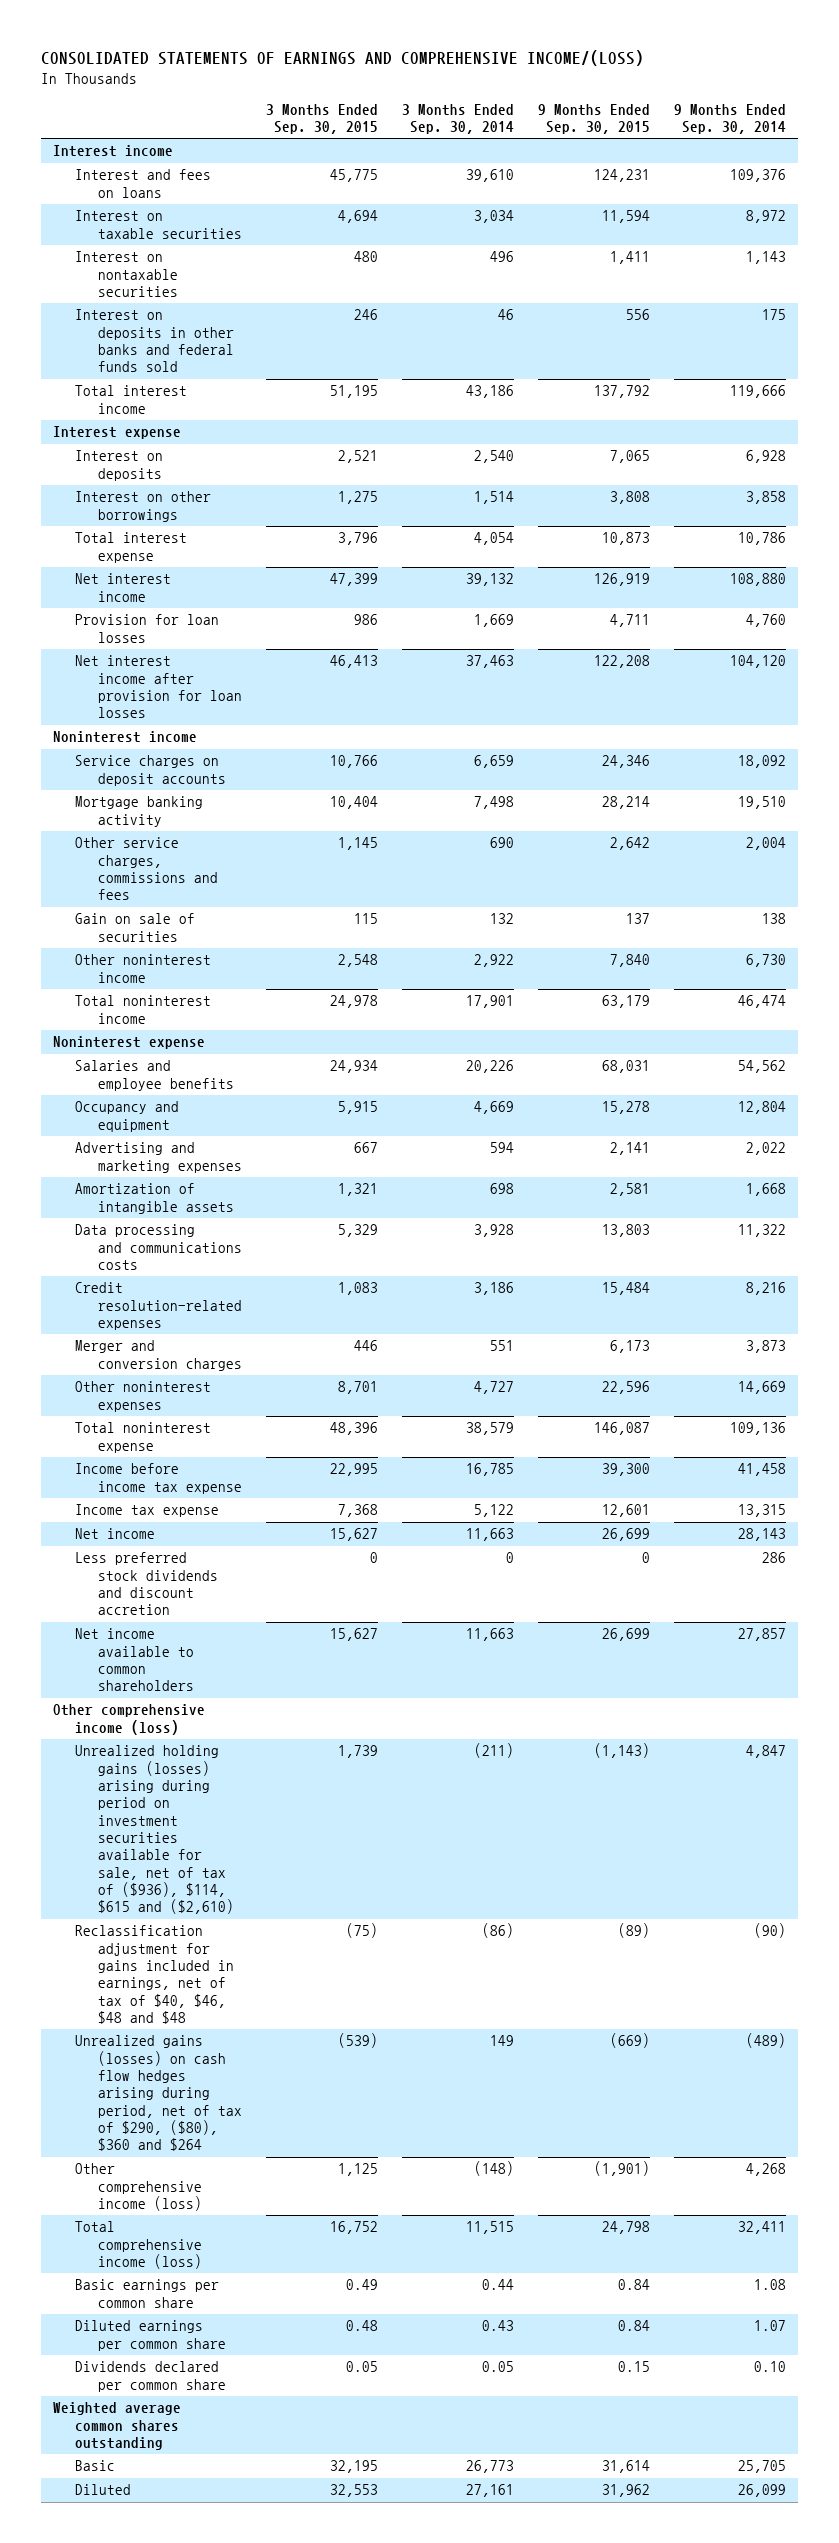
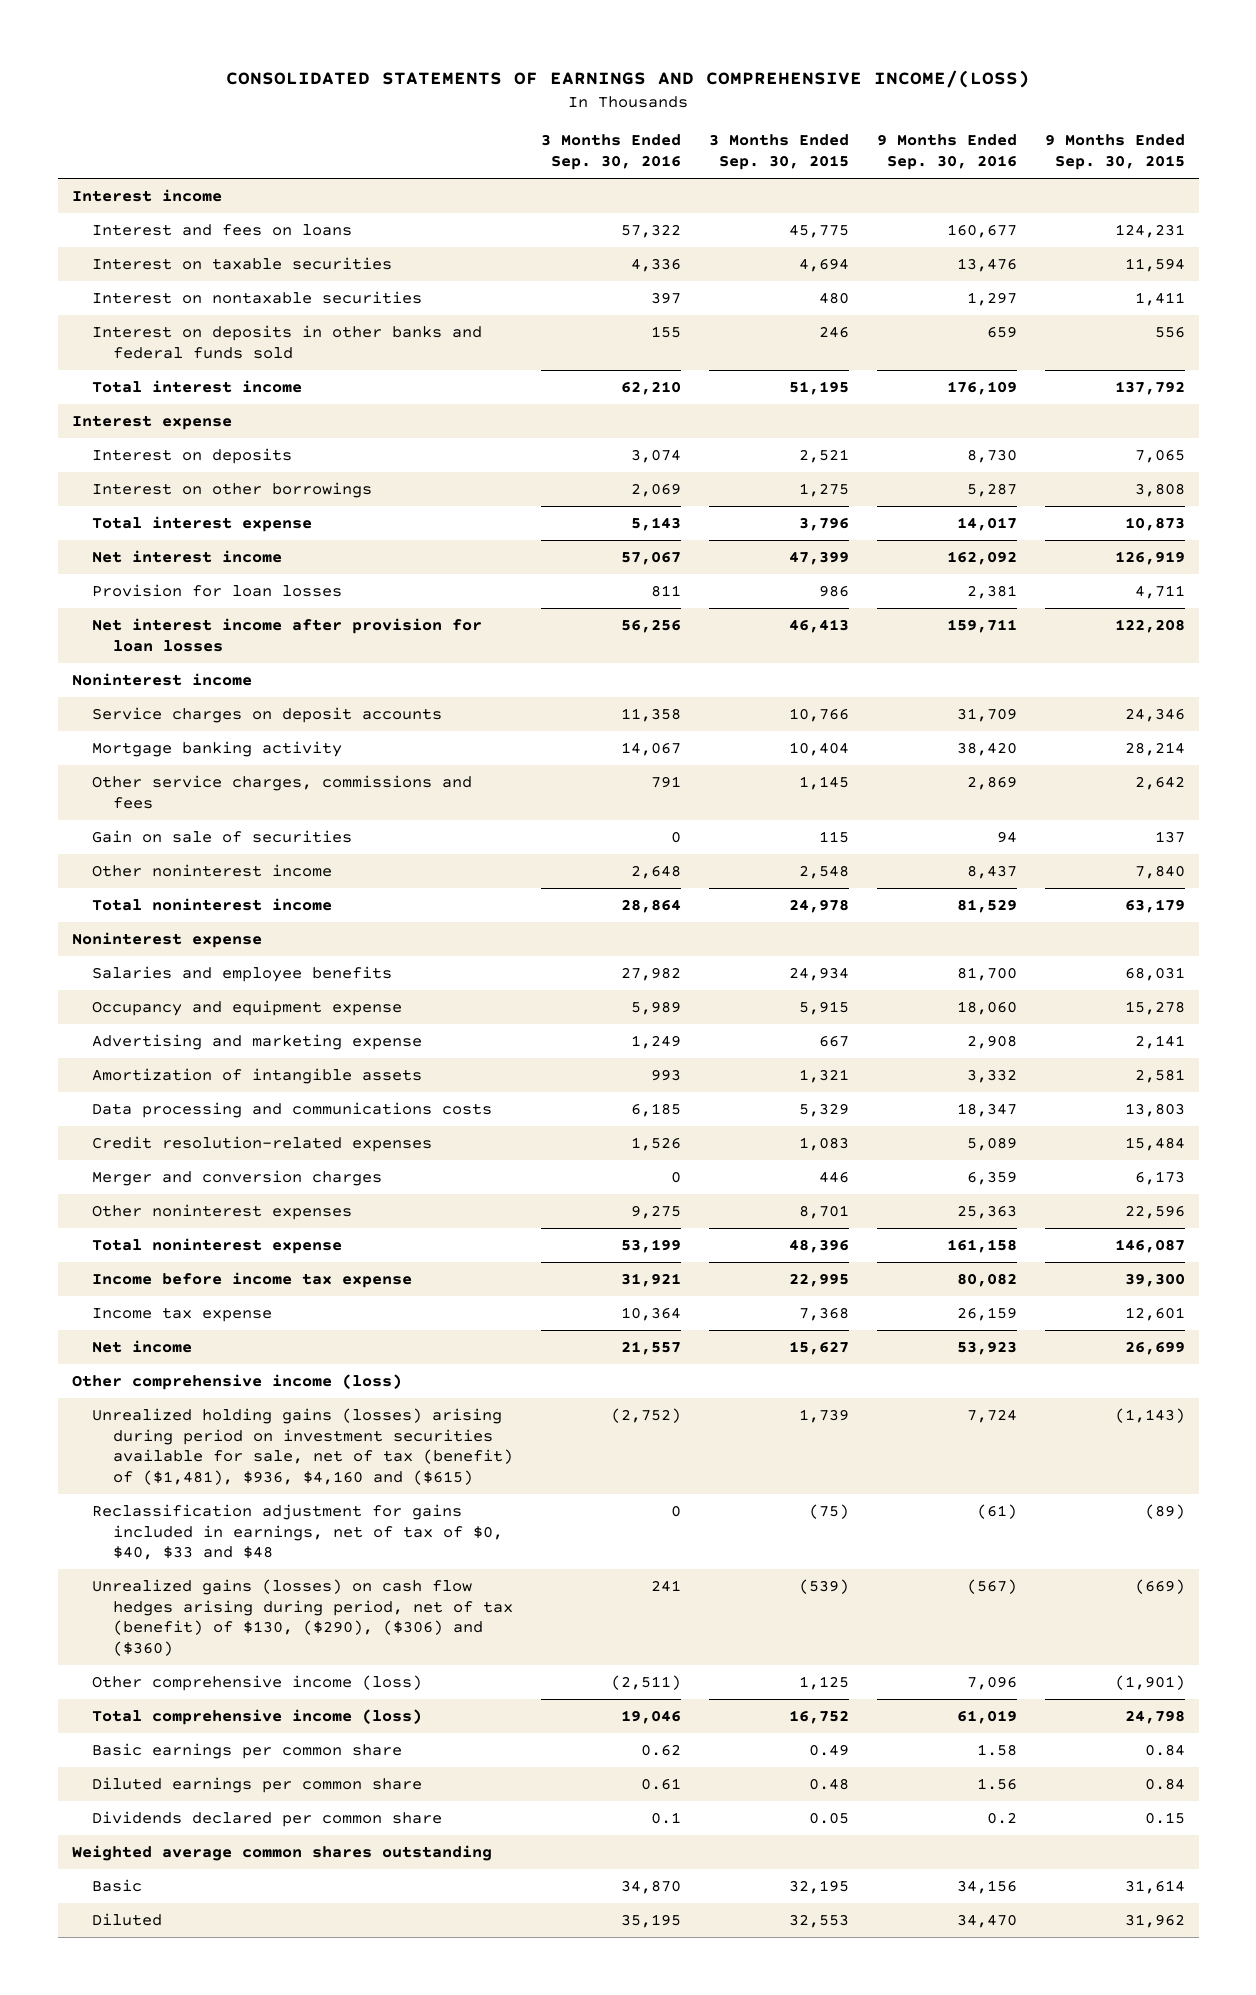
- | 3 Months Ended Sep. 30, 2015 | 3 Months Ended Sep. 30, 2014 | 9 Months Ended Sep. 30, 2015 | 9 Months Ended Sep. 30, 2014
+ | 3 Months Ended Sep. 30, 2016 | 3 Months Ended Sep. 30, 2015 | 9 Months Ended Sep. 30, 2016 | 9 Months Ended Sep. 30, 2015
- Occupancy and equipment | 5,915 | 4,669 | 15,278 | 12,804
- Advertising and marketing expenses | 667 | 594 | 2,141 | 2,022
+ Occupancy and equipment expense | 5,989 | 5,915 | 18,060 | 15,278
+ Advertising and marketing expense | 1,249 | 667 | 2,908 | 2,141
- Less preferred stock dividends and discount accretion | 0 | 0 | 0 | 286
- Net income available to common shareholders | 15,627 | 11,663 | 26,699 | 27,857
- Unrealized holding gains (losses) arising during period on investment securities available for sale, net of tax of ($936), $114, $615 and ($2,610) | 1,739 | (211) | (1,143) | 4,847
- Reclassification adjustment for gains included in earnings, net of tax of $40, $46, $48 and $48 | (75) | (86) | (89) | (90)
- Unrealized gains (losses) on cash flow hedges arising during period, net of tax of $290, ($80), $360 and $264 | (539) | 149 | (669) | (489)
+ Unrealized holding gains (losses) arising during period on investment securities available for sale, net of tax (benefit) of ($1,481), $936, $4,160 and ($615) | (2,752) | 1,739 | 7,724 | (1,143)
+ Reclassification adjustment for gains included in earnings, net of tax of $0, $40, $33 and $48 | 0 | (75) | (61) | (89)
+ Unrealized gains (losses) on cash flow hedges arising during period, net of tax (benefit) of $130, ($290), ($306) and ($360) | 241 | (539) | (567) | (669)

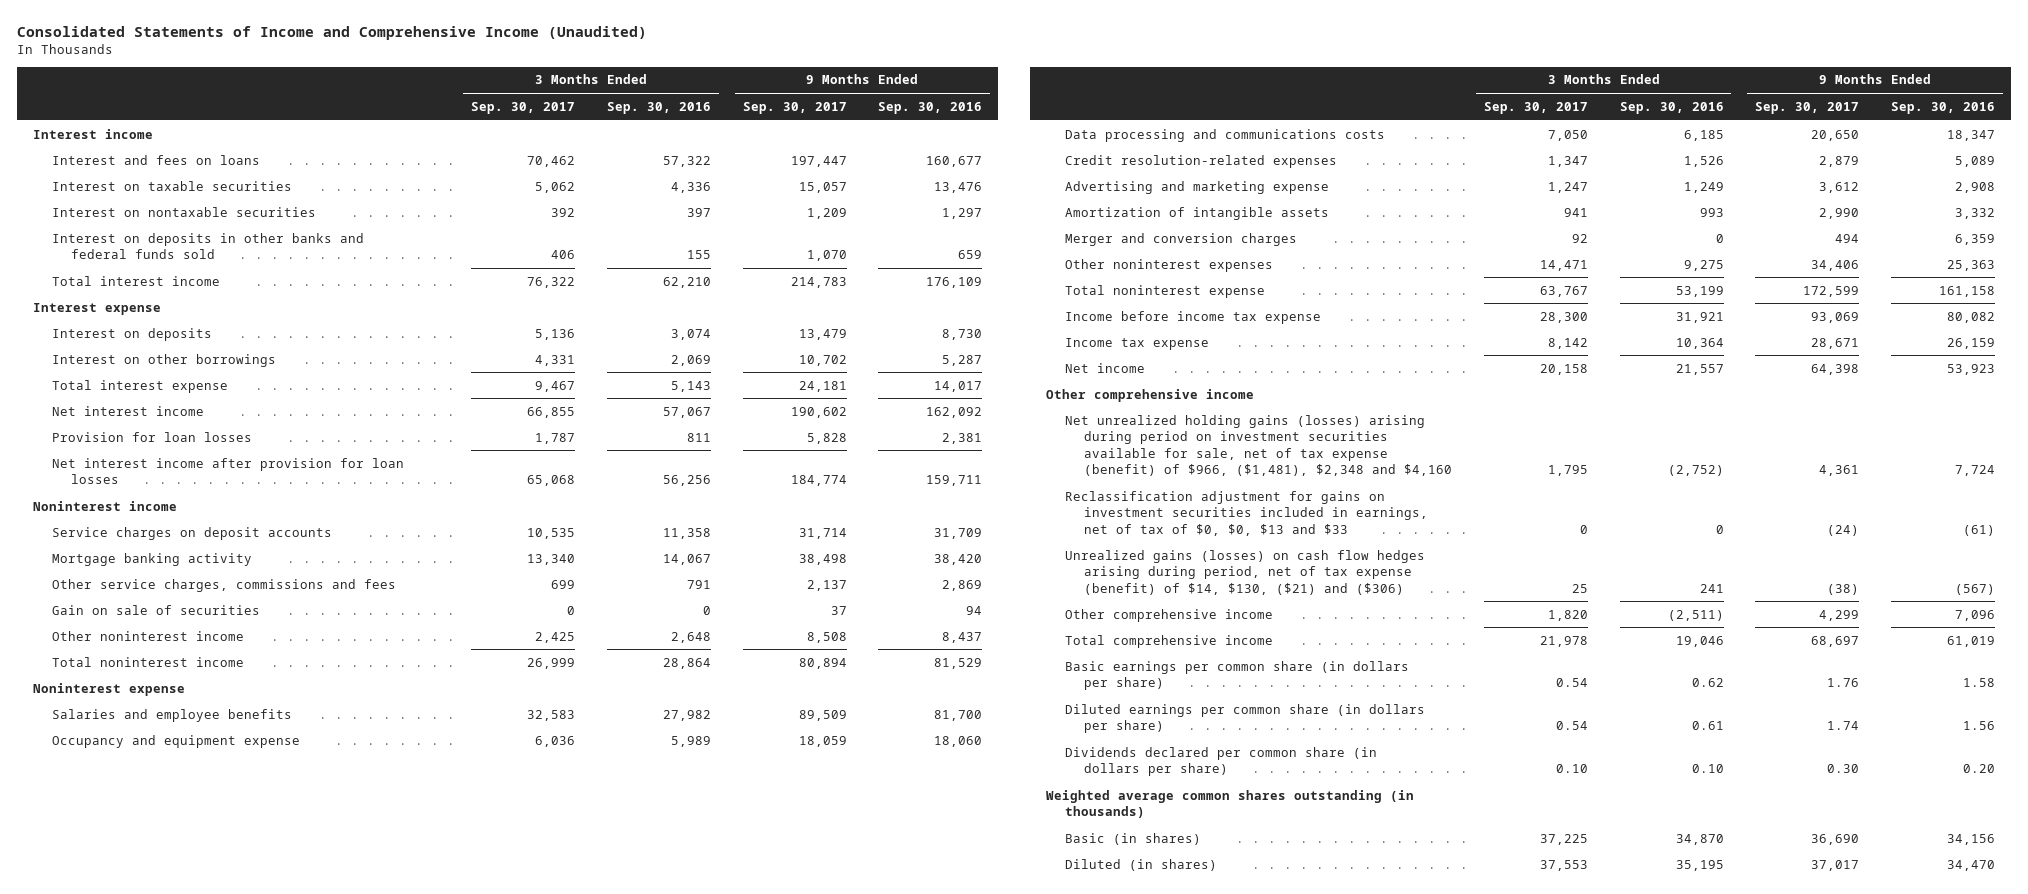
- CONSOLIDATED STATEMENTS OF EARNINGS AND COMPREHENSIVE INCOME/(LOSS)
+ Consolidated Statements of Income and Comprehensive Income (Unaudited)
- | 3 Months Ended Sep. 30, 2016 | 3 Months Ended Sep. 30, 2015 | 9 Months Ended Sep. 30, 2016 | 9 Months Ended Sep. 30, 2015
+ | 3 Months Ended Sep. 30, 2017 | 3 Months Ended Sep. 30, 2016 | 9 Months Ended Sep. 30, 2017 | 9 Months Ended Sep. 30, 2016
moved down: Advertising and marketing expense | 1,247 | 1,249 | 3,612 | 2,908
moved down: Amortization of intangible assets | 941 | 993 | 2,990 | 3,332
- Other comprehensive income (loss)
- Unrealized holding gains (losses) arising during period on investment securities available for sale, net of tax (benefit) of ($1,481), $936, $4,160 and ($615) | (2,752) | 1,739 | 7,724 | (1,143)
- Reclassification adjustment for gains included in earnings, net of tax of $0, $40, $33 and $48 | 0 | (75) | (61) | (89)
- Unrealized gains (losses) on cash flow hedges arising during period, net of tax (benefit) of $130, ($290), ($306) and ($360) | 241 | (539) | (567) | (669)
- Other comprehensive income (loss) | (2,511) | 1,125 | 7,096 | (1,901)
- Total comprehensive income (loss) | 19,046 | 16,752 | 61,019 | 24,798
- Basic earnings per common share | 0.62 | 0.49 | 1.58 | 0.84
- Diluted earnings per common share | 0.61 | 0.48 | 1.56 | 0.84
- Dividends declared per common share | 0.1 | 0.05 | 0.2 | 0.15
- Weighted average common shares outstanding
- Basic | 34,870 | 32,195 | 34,156 | 31,614
- Diluted | 35,195 | 32,553 | 34,470 | 31,962
+ Other comprehensive income
+ Net unrealized holding gains (losses) arising during period on investment securities available for sale, net of tax expense (benefit) of $966, ($1,481), $2,348 and $4,160 | 1,795 | (2,752) | 4,361 | 7,724
+ Reclassification adjustment for gains on investment securities included in earnings, net of tax of $0, $0, $13 and $33 | 0 | 0 | (24) | (61)
+ Unrealized gains (losses) on cash flow hedges arising during period, net of tax expense (benefit) of $14, $130, ($21) and ($306) | 25 | 241 | (38) | (567)
+ Other comprehensive income | 1,820 | (2,511) | 4,299 | 7,096
+ Total comprehensive income | 21,978 | 19,046 | 68,697 | 61,019
+ Basic earnings per common share (in dollars per share) | 0.54 | 0.62 | 1.76 | 1.58
+ Diluted earnings per common share (in dollars per share) | 0.54 | 0.61 | 1.74 | 1.56
+ Dividends declared per common share (in dollars per share) | 0.10 | 0.10 | 0.30 | 0.20
+ Weighted average common shares outstanding (in thousands)
+ Basic (in shares) | 37,225 | 34,870 | 36,690 | 34,156
+ Diluted (in shares) | 37,553 | 35,195 | 37,017 | 34,470

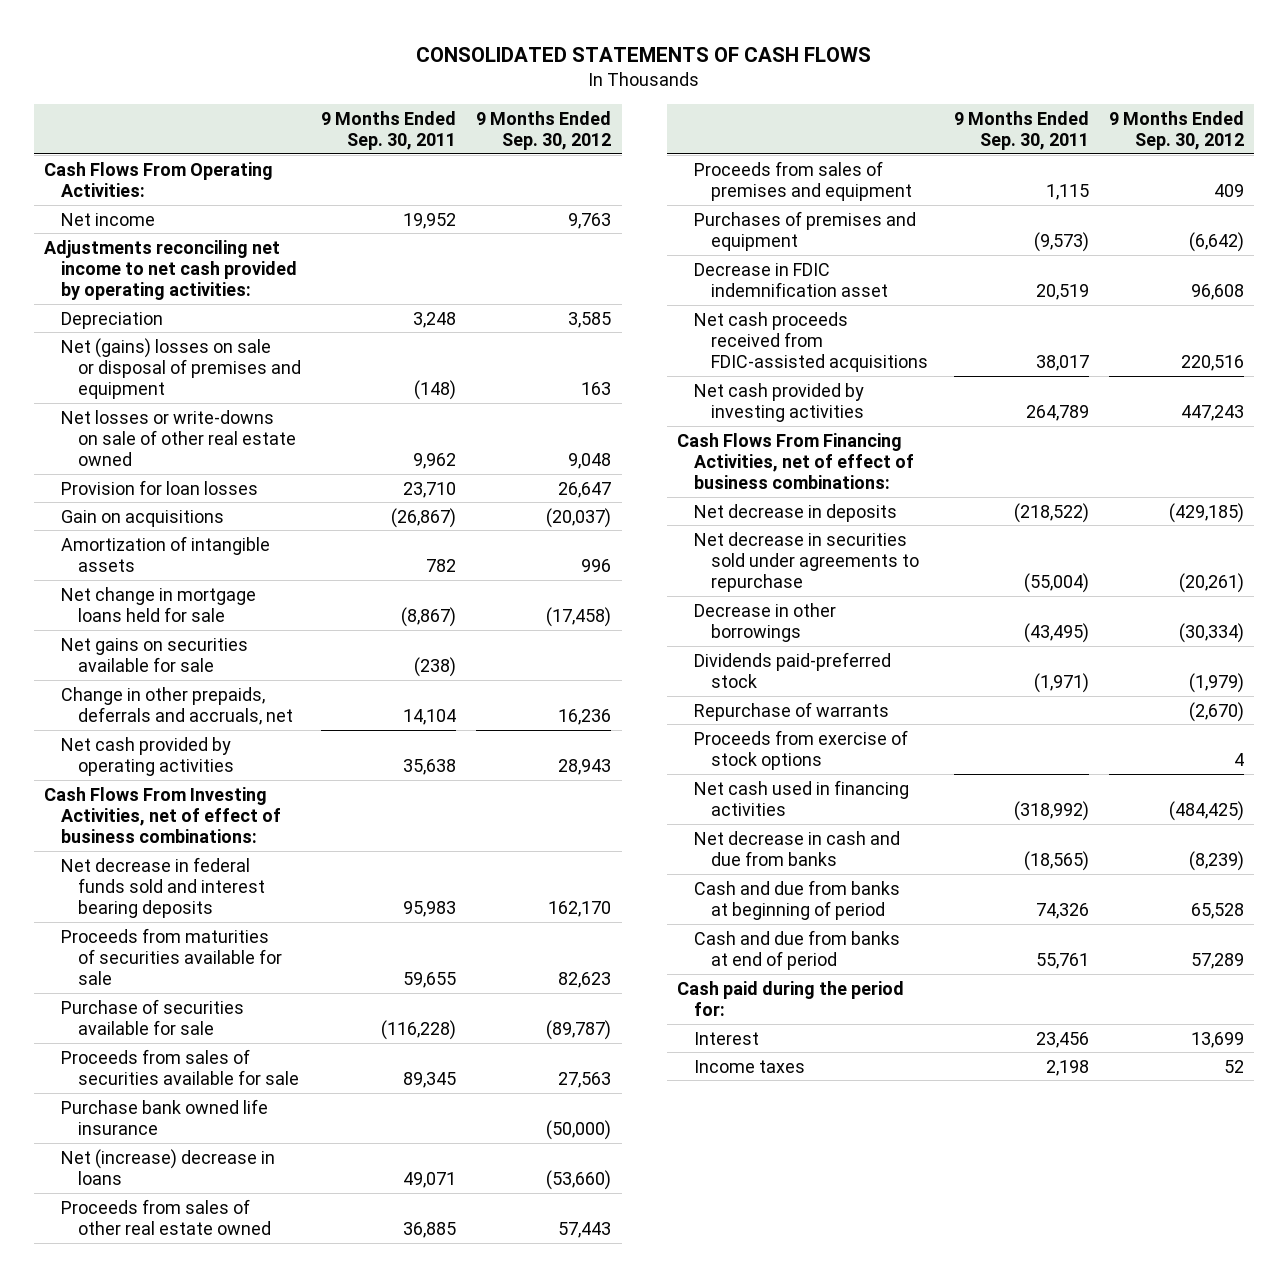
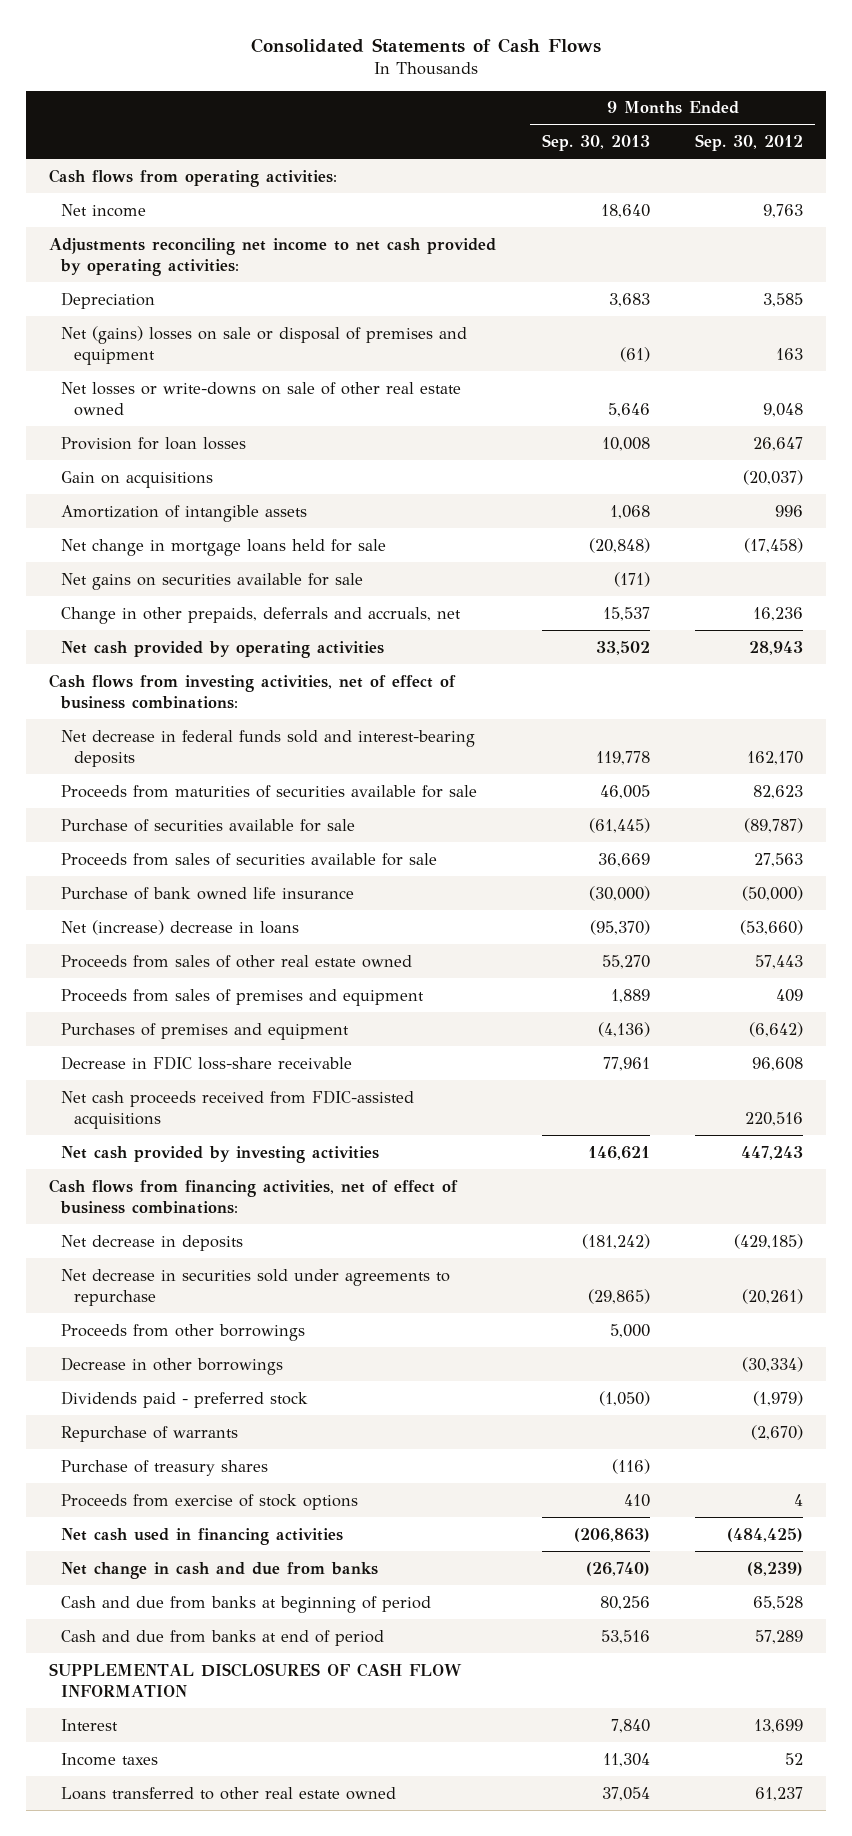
- CONSOLIDATED STATEMENTS OF CASH FLOWS
+ Consolidated Statements of Cash Flows
- | 9 Months Ended Sep. 30, 2011 | 9 Months Ended Sep. 30, 2012
+ | 9 Months Ended Sep. 30, 2013 | 9 Months Ended Sep. 30, 2012
- Cash Flows From Operating Activities:
+ Cash flows from operating activities:
- Cash Flows From Investing Activities, net of effect of business combinations:
- Net decrease in federal funds sold and interest bearing deposits | 95,983 | 162,170
+ Cash flows from investing activities, net of effect of business combinations:
+ Net decrease in federal funds sold and interest-bearing deposits | 119,778 | 162,170
- Purchase bank owned life insurance | | (50,000)
+ Purchase of bank owned life insurance | (30,000) | (50,000)
- Decrease in FDIC indemnification asset | 20,519 | 96,608
+ Decrease in FDIC loss-share receivable | 77,961 | 96,608
- Cash Flows From Financing Activities, net of effect of business combinations:
+ Cash flows from financing activities, net of effect of business combinations:
+ Proceeds from other borrowings | 5,000 |
- Dividends paid-preferred stock | (1,971) | (1,979)
+ Dividends paid - preferred stock | (1,050) | (1,979)
+ Purchase of treasury shares | (116) |
- Net decrease in cash and due from banks | (18,565) | (8,239)
+ Net change in cash and due from banks | (26,740) | (8,239)
- Cash paid during the period for:
+ SUPPLEMENTAL DISCLOSURES OF CASH FLOW INFORMATION
+ Loans transferred to other real estate owned | 37,054 | 61,237

